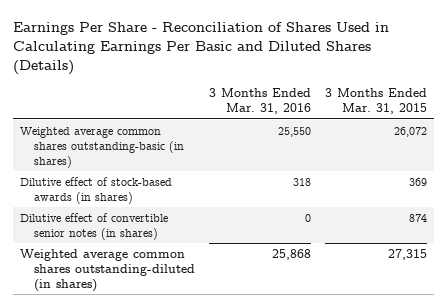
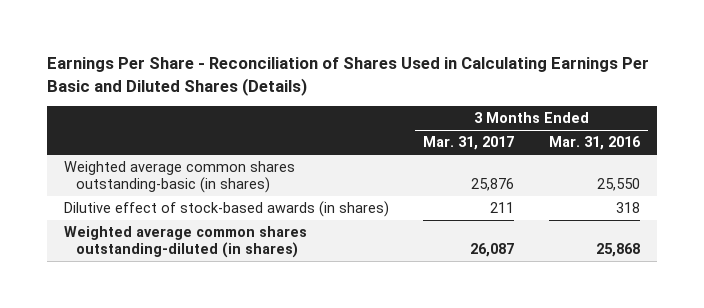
- | 3 Months Ended Mar. 31, 2016 | 3 Months Ended Mar. 31, 2015
+ | 3 Months Ended Mar. 31, 2017 | 3 Months Ended Mar. 31, 2016
- Dilutive effect of convertible senior notes (in shares) | 0 | 874

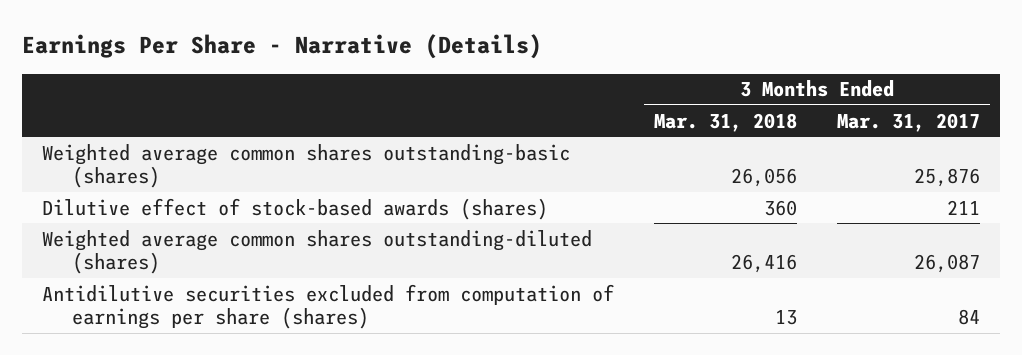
- Earnings Per Share - Reconciliation of Shares Used in Calculating Earnings Per Basic and Diluted Shares (Details)
+ Earnings Per Share - Narrative (Details)
- | 3 Months Ended Mar. 31, 2017 | 3 Months Ended Mar. 31, 2016
+ | 3 Months Ended Mar. 31, 2018 | 3 Months Ended Mar. 31, 2017
- Weighted average common shares outstanding-basic (in shares) | 25,876 | 25,550
- Dilutive effect of stock-based awards (in shares) | 211 | 318
- Weighted average common shares outstanding-diluted (in shares) | 26,087 | 25,868
+ Weighted average common shares outstanding-basic (shares) | 26,056 | 25,876
+ Dilutive effect of stock-based awards (shares) | 360 | 211
+ Weighted average common shares outstanding-diluted (shares) | 26,416 | 26,087
+ Antidilutive securities excluded from computation of earnings per share (shares) | 13 | 84

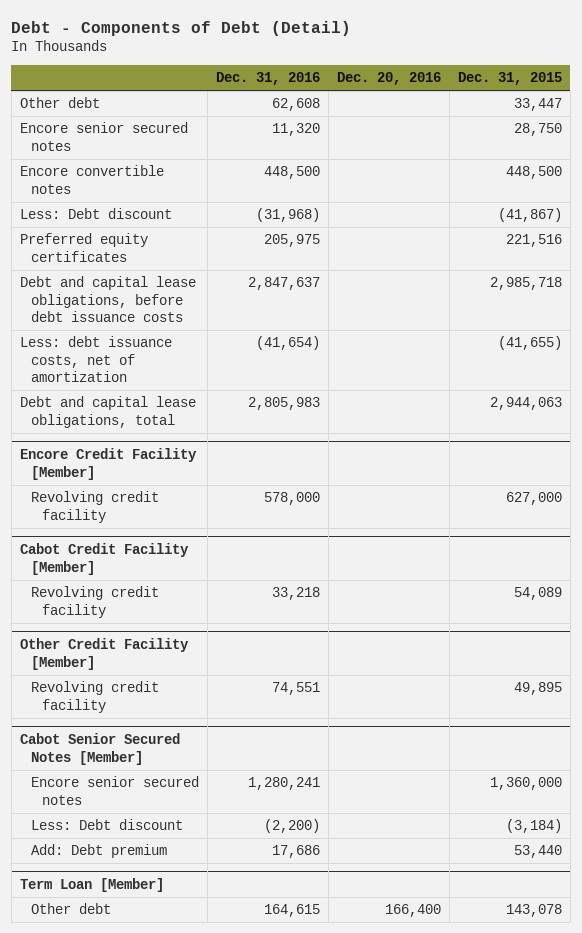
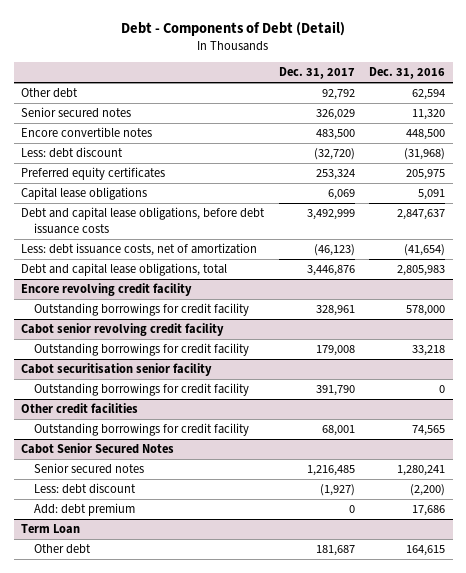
- | Dec. 31, 2016 | Dec. 20, 2016 | Dec. 31, 2015
+ | Dec. 31, 2017 | Dec. 31, 2016
- Other debt | 62,608 | | 33,447
- Encore senior secured notes | 11,320 | | 28,750
+ Other debt | 92,792 | 62,594
+ Senior secured notes | 326,029 | 11,320
- Less: Debt discount | (31,968) | | (41,867)
+ Less: debt discount | (32,720) | (31,968)
+ Capital lease obligations | 6,069 | 5,091
- Encore Credit Facility [Member]
- Revolving credit facility | 578,000 | | 627,000
- Cabot Credit Facility [Member]
- Revolving credit facility | 33,218 | | 54,089
- Other Credit Facility [Member]
- Revolving credit facility | 74,551 | | 49,895
- Cabot Senior Secured Notes [Member]
- Encore senior secured notes | 1,280,241 | | 1,360,000
- Less: Debt discount | (2,200) | | (3,184)
- Add: Debt premium | 17,686 | | 53,440
- Term Loan [Member]
+ Encore revolving credit facility
+ Outstanding borrowings for credit facility | 328,961 | 578,000
+ Cabot senior revolving credit facility
+ Outstanding borrowings for credit facility | 179,008 | 33,218
+ Cabot securitisation senior facility
+ Outstanding borrowings for credit facility | 391,790 | 0
+ Other credit facilities
+ Outstanding borrowings for credit facility | 68,001 | 74,565
+ Cabot Senior Secured Notes
+ Senior secured notes | 1,216,485 | 1,280,241
+ Less: debt discount | (1,927) | (2,200)
+ Add: debt premium | 0 | 17,686
+ Term Loan

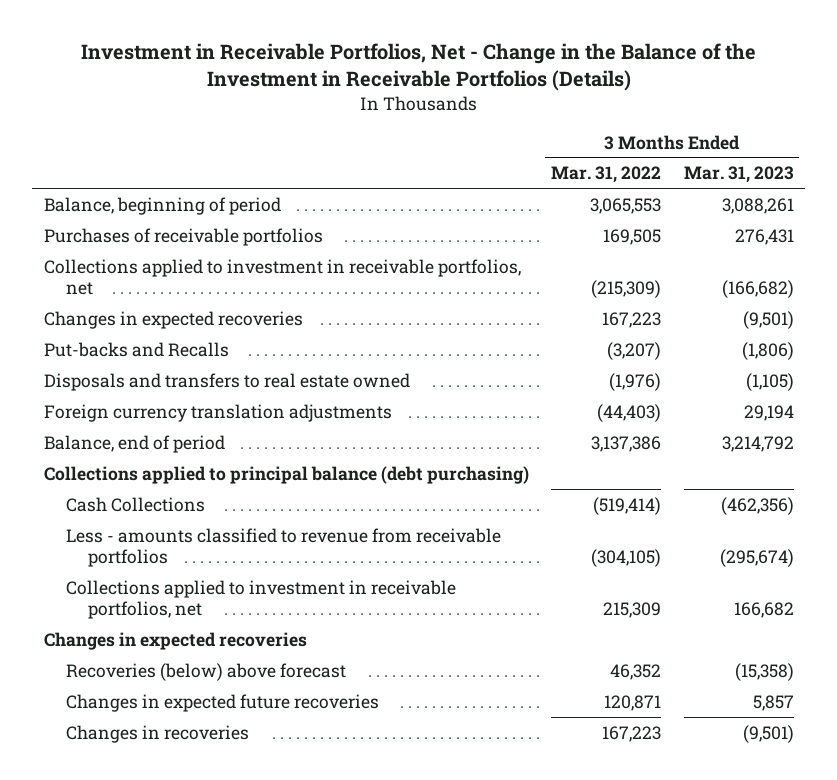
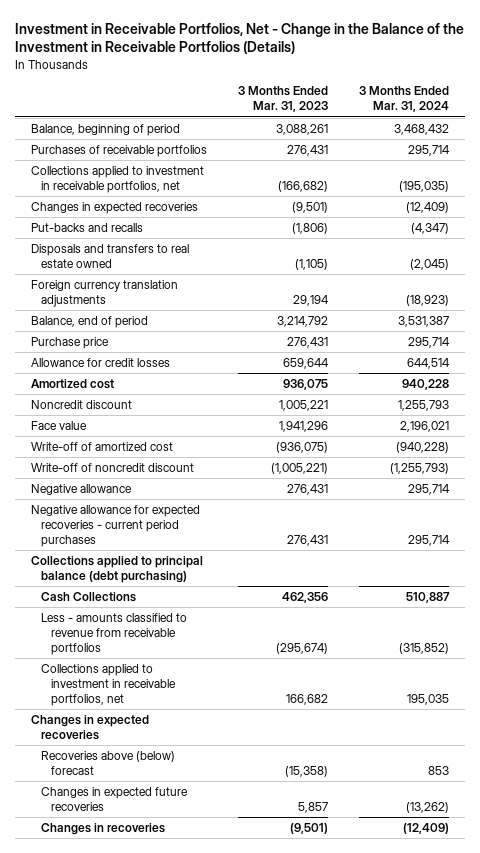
- | 3 Months Ended Mar. 31, 2022 | 3 Months Ended Mar. 31, 2023
+ | 3 Months Ended Mar. 31, 2023 | 3 Months Ended Mar. 31, 2024
- Put-backs and Recalls | (3,207) | (1,806)
+ Put-backs and recalls | (1,806) | (4,347)
+ Purchase price | 276,431 | 295,714
+ Allowance for credit losses | 659,644 | 644,514
+ Amortized cost | 936,075 | 940,228
+ Noncredit discount | 1,005,221 | 1,255,793
+ Face value | 1,941,296 | 2,196,021
+ Write-off of amortized cost | (936,075) | (940,228)
+ Write-off of noncredit discount | (1,005,221) | (1,255,793)
+ Negative allowance | 276,431 | 295,714
+ Negative allowance for expected recoveries - current period purchases | 276,431 | 295,714
- Cash Collections | (519,414) | (462,356)
+ Cash Collections | 462,356 | 510,887
- Recoveries (below) above forecast | 46,352 | (15,358)
+ Recoveries above (below) forecast | (15,358) | 853

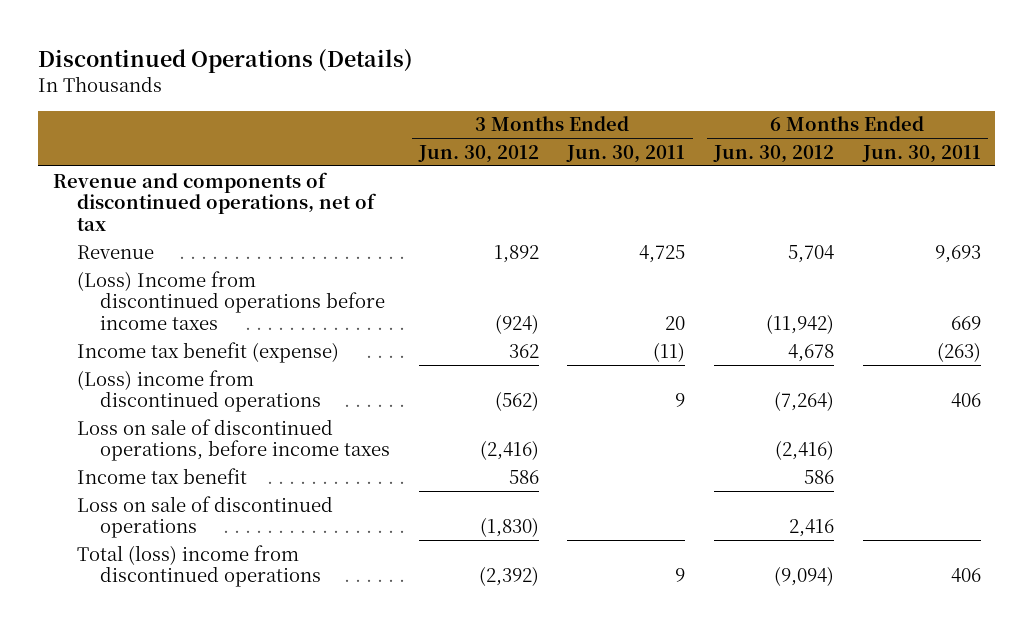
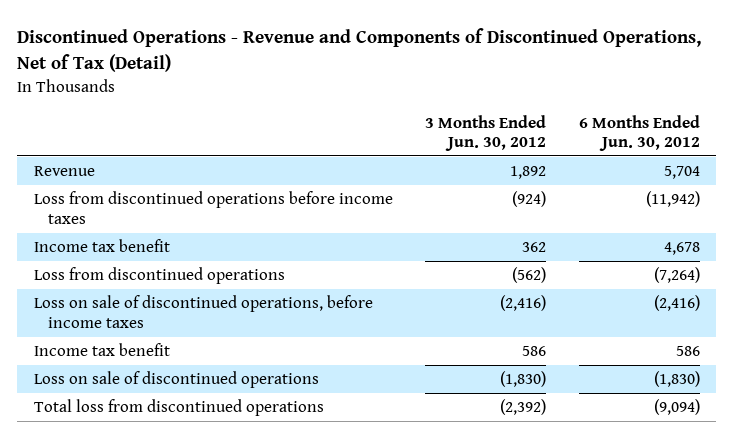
- Discontinued Operations (Details)
+ Discontinued Operations - Revenue and Components of Discontinued Operations, Net of Tax (Detail)
- | 3 Months Ended Jun. 30, 2012 | 3 Months Ended Jun. 30, 2011 | 6 Months Ended Jun. 30, 2012 | 6 Months Ended Jun. 30, 2011
+ | 3 Months Ended Jun. 30, 2012 | 6 Months Ended Jun. 30, 2012
- Revenue and components of discontinued operations, net of tax
- (Loss) Income from discontinued operations before income taxes | (924) | 20 | (11,942) | 669
- Income tax benefit (expense) | 362 | (11) | 4,678 | (263)
- (Loss) income from discontinued operations | (562) | 9 | (7,264) | 406
+ Loss from discontinued operations before income taxes | (924) | (11,942)
+ Income tax benefit | 362 | 4,678
+ Loss from discontinued operations | (562) | (7,264)
- Loss on sale of discontinued operations | (1,830) | | 2,416 |
- Total (loss) income from discontinued operations | (2,392) | 9 | (9,094) | 406
+ Loss on sale of discontinued operations | (1,830) | (1,830)
+ Total loss from discontinued operations | (2,392) | (9,094)

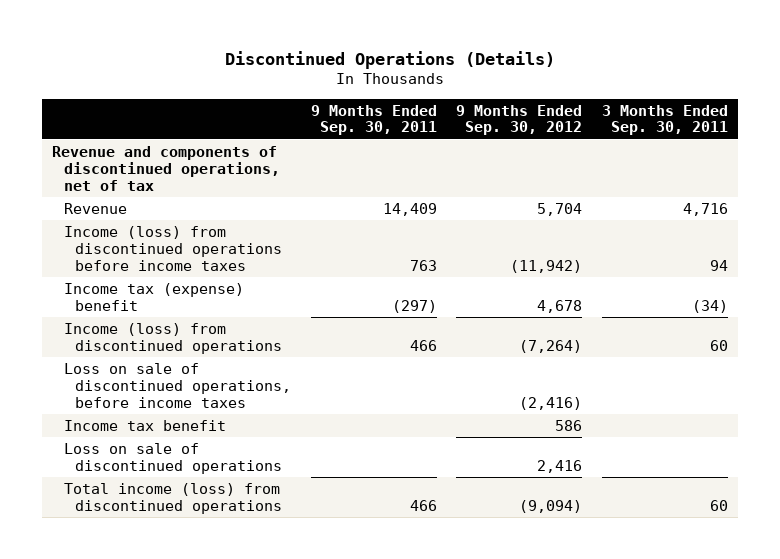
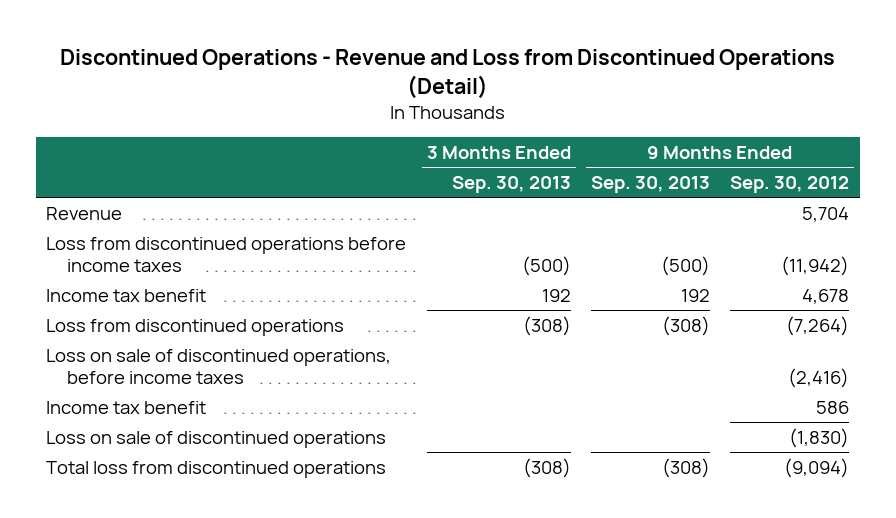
- Discontinued Operations (Details)
+ Discontinued Operations - Revenue and Loss from Discontinued Operations (Detail)
- | 9 Months Ended Sep. 30, 2011 | 9 Months Ended Sep. 30, 2012 | 3 Months Ended Sep. 30, 2011
+ | 3 Months Ended Sep. 30, 2013 | 9 Months Ended Sep. 30, 2013 | 9 Months Ended Sep. 30, 2012
- Revenue and components of discontinued operations, net of tax
- Income (loss) from discontinued operations before income taxes | 763 | (11,942) | 94
- Income tax (expense) benefit | (297) | 4,678 | (34)
- Income (loss) from discontinued operations | 466 | (7,264) | 60
+ Loss from discontinued operations before income taxes | (500) | (500) | (11,942)
+ Income tax benefit | 192 | 192 | 4,678
+ Loss from discontinued operations | (308) | (308) | (7,264)
- Loss on sale of discontinued operations | | 2,416 |
- Total income (loss) from discontinued operations | 466 | (9,094) | 60
+ Loss on sale of discontinued operations | | | (1,830)
+ Total loss from discontinued operations | (308) | (308) | (9,094)

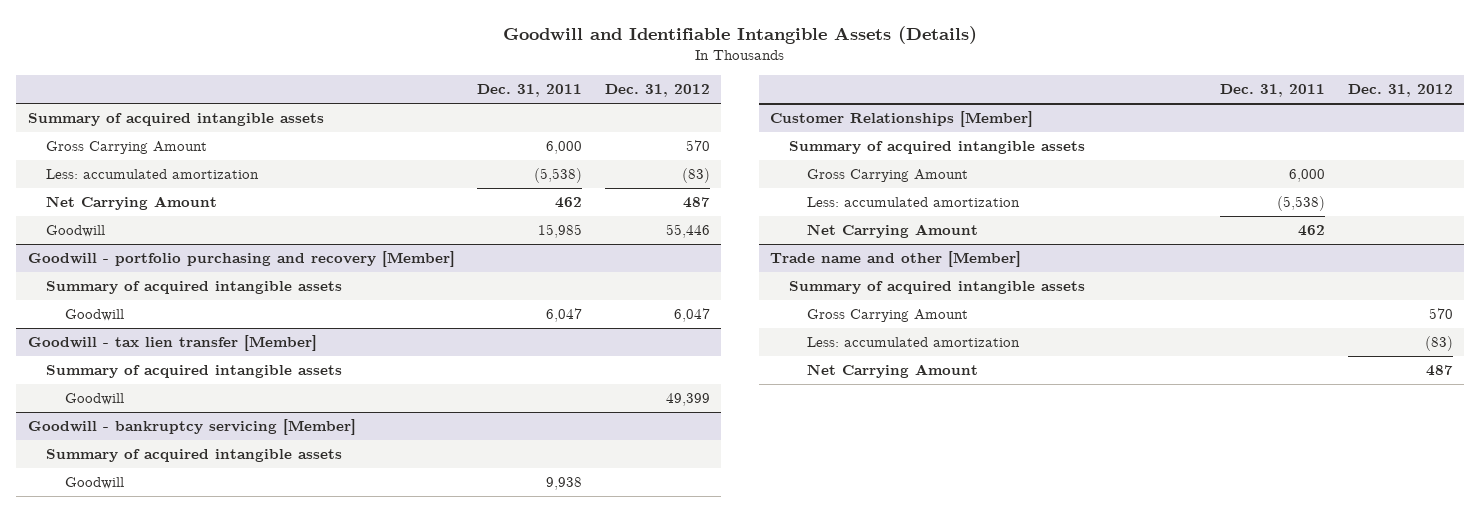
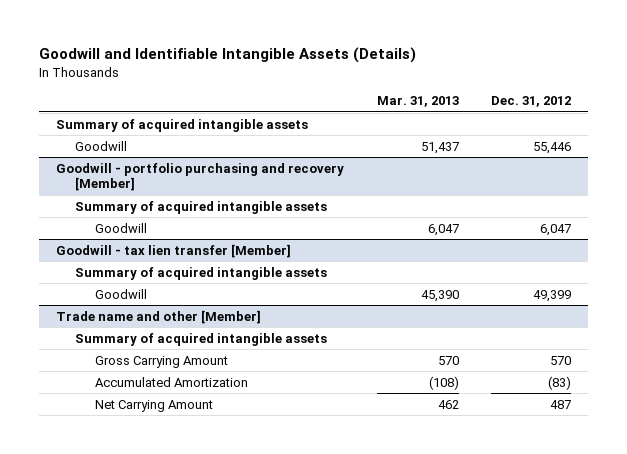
- | Dec. 31, 2011 | Dec. 31, 2012
+ | Mar. 31, 2013 | Dec. 31, 2012
- Gross Carrying Amount | 6,000 | 570
- Less: accumulated amortization | (5,538) | (83)
- Net Carrying Amount | 462 | 487
- Goodwill - bankruptcy servicing [Member]
- Summary of acquired intangible assets
- Goodwill | 9,938 |
- Customer Relationships [Member]
- Summary of acquired intangible assets
- Gross Carrying Amount | 6,000 |
- Less: accumulated amortization | (5,538) |
- Net Carrying Amount | 462 |
@ Trade name and other [Member]
- Less: accumulated amortization | | (83)
+ Accumulated Amortization | (108) | (83)

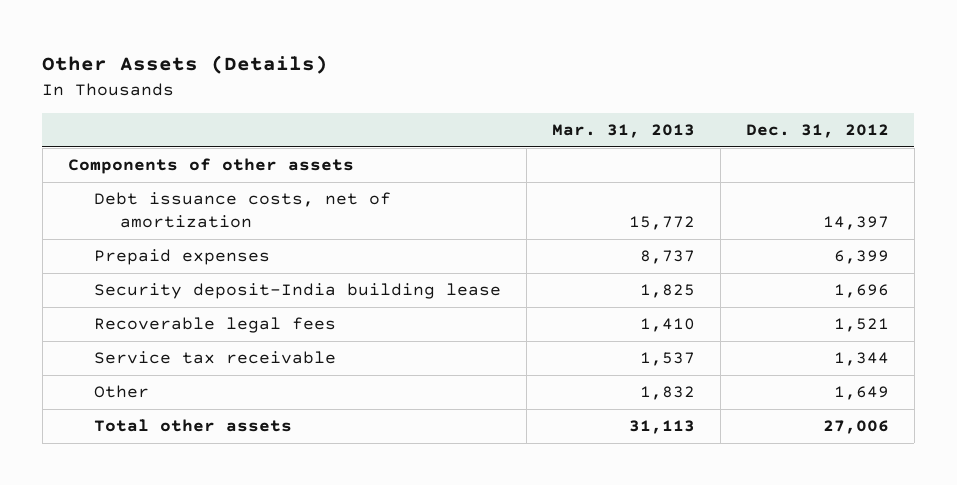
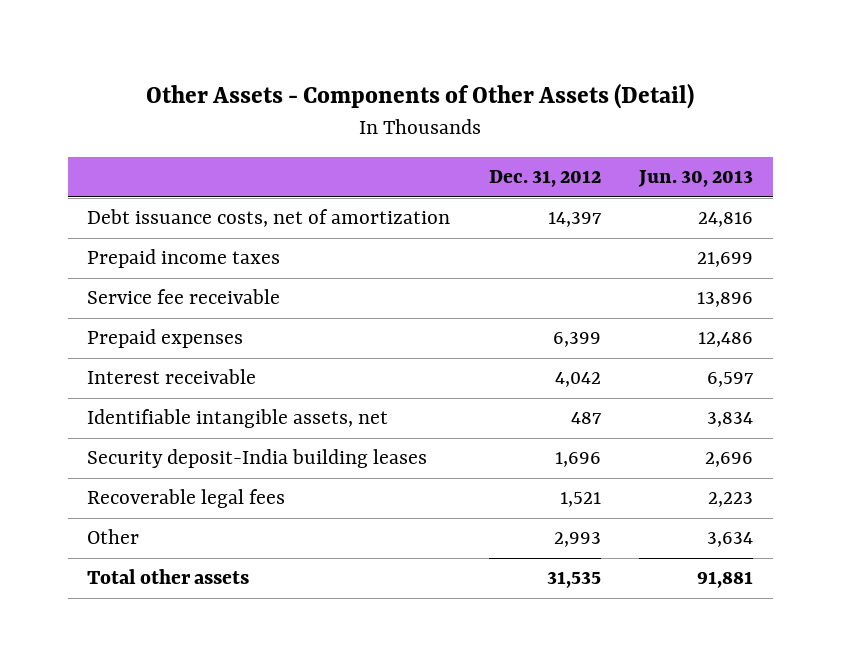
- Other Assets (Details)
+ Other Assets - Components of Other Assets (Detail)
- | Mar. 31, 2013 | Dec. 31, 2012
+ | Dec. 31, 2012 | Jun. 30, 2013
- Components of other assets
+ Prepaid income taxes | | 21,699
+ Service fee receivable | | 13,896
- Security deposit-India building lease | 1,825 | 1,696
+ Interest receivable | 4,042 | 6,597
+ Identifiable intangible assets, net | 487 | 3,834
+ Security deposit-India building leases | 1,696 | 2,696
- Service tax receivable | 1,537 | 1,344
- Other | 1,832 | 1,649
- Total other assets | 31,113 | 27,006
+ Other | 2,993 | 3,634
+ Total other assets | 31,535 | 91,881

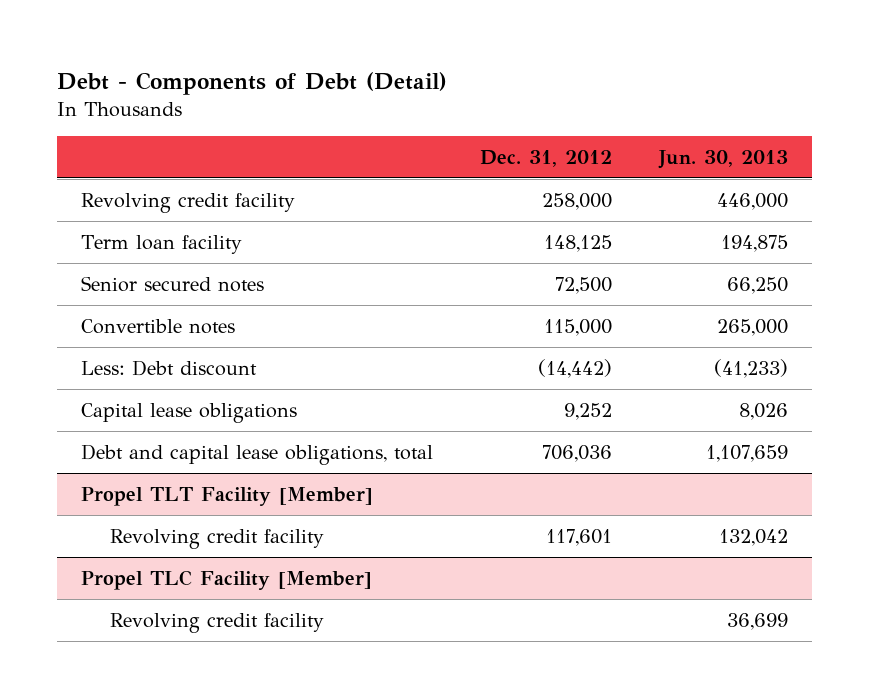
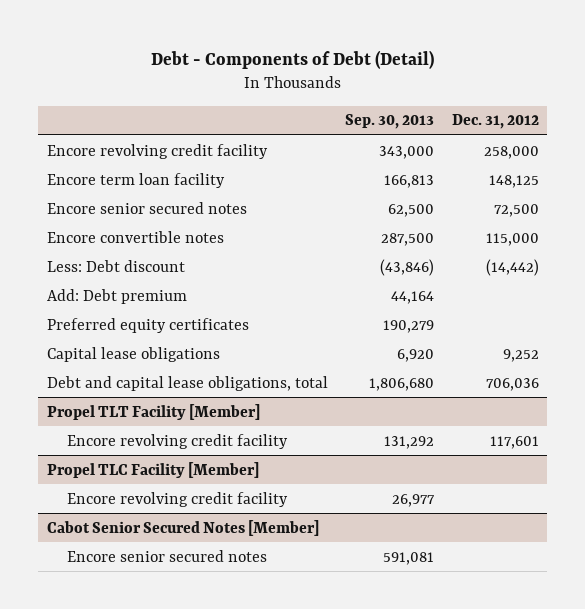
- | Dec. 31, 2012 | Jun. 30, 2013
+ | Sep. 30, 2013 | Dec. 31, 2012
- Revolving credit facility | 258,000 | 446,000
- Term loan facility | 148,125 | 194,875
- Senior secured notes | 72,500 | 66,250
- Convertible notes | 115,000 | 265,000
+ Encore revolving credit facility | 343,000 | 258,000
+ Encore term loan facility | 166,813 | 148,125
+ Encore senior secured notes | 62,500 | 72,500
+ Encore convertible notes | 287,500 | 115,000
+ Add: Debt premium | 44,164 |
+ Preferred equity certificates | 190,279 |
@ Propel TLT Facility [Member]
- Revolving credit facility | 117,601 | 132,042
+ Encore revolving credit facility | 131,292 | 117,601
@ Propel TLC Facility [Member]
- Revolving credit facility | | 36,699
+ Encore revolving credit facility | 26,977 |
+ Cabot Senior Secured Notes [Member]
+ Encore senior secured notes | 591,081 |

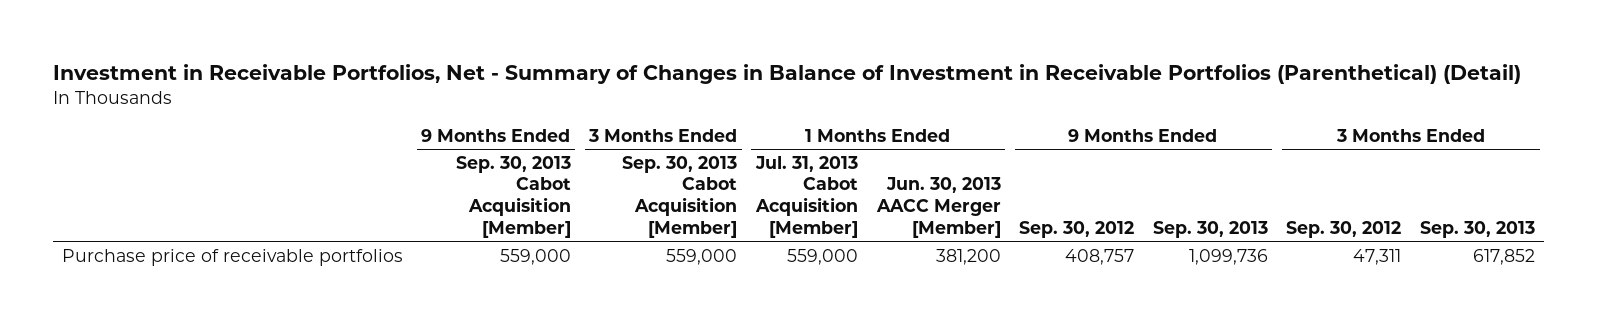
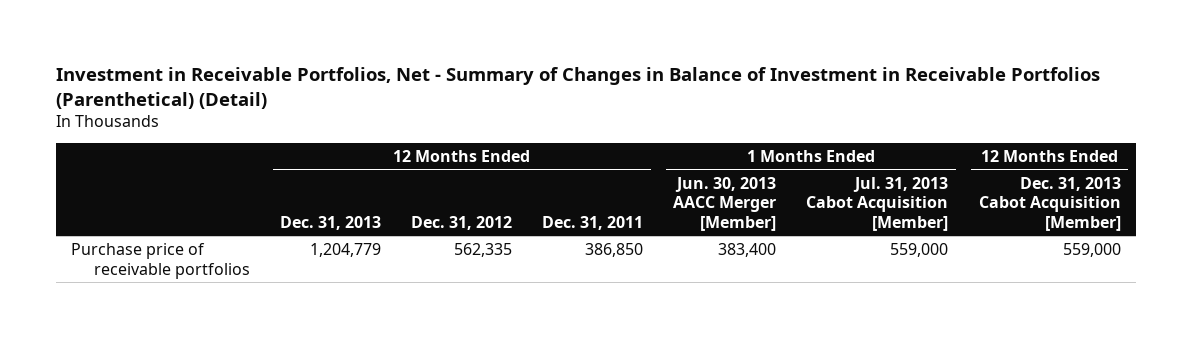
- | 9 Months Ended Sep. 30, 2013 Cabot Acquisition [Member] | 3 Months Ended Sep. 30, 2013 Cabot Acquisition [Member] | 1 Months Ended Jul. 31, 2013 Cabot Acquisition [Member] | 1 Months Ended Jun. 30, 2013 AACC Merger [Member] | 9 Months Ended Sep. 30, 2012 | 9 Months Ended Sep. 30, 2013 | 3 Months Ended Sep. 30, 2012 | 3 Months Ended Sep. 30, 2013
+ | 12 Months Ended Dec. 31, 2013 | 12 Months Ended Dec. 31, 2012 | 12 Months Ended Dec. 31, 2011 | 1 Months Ended Jun. 30, 2013 AACC Merger [Member] | 1 Months Ended Jul. 31, 2013 Cabot Acquisition [Member] | 12 Months Ended Dec. 31, 2013 Cabot Acquisition [Member]
- Purchase price of receivable portfolios | 559,000 | 559,000 | 559,000 | 381,200 | 408,757 | 1,099,736 | 47,311 | 617,852
+ Purchase price of receivable portfolios | 1,204,779 | 562,335 | 386,850 | 383,400 | 559,000 | 559,000

